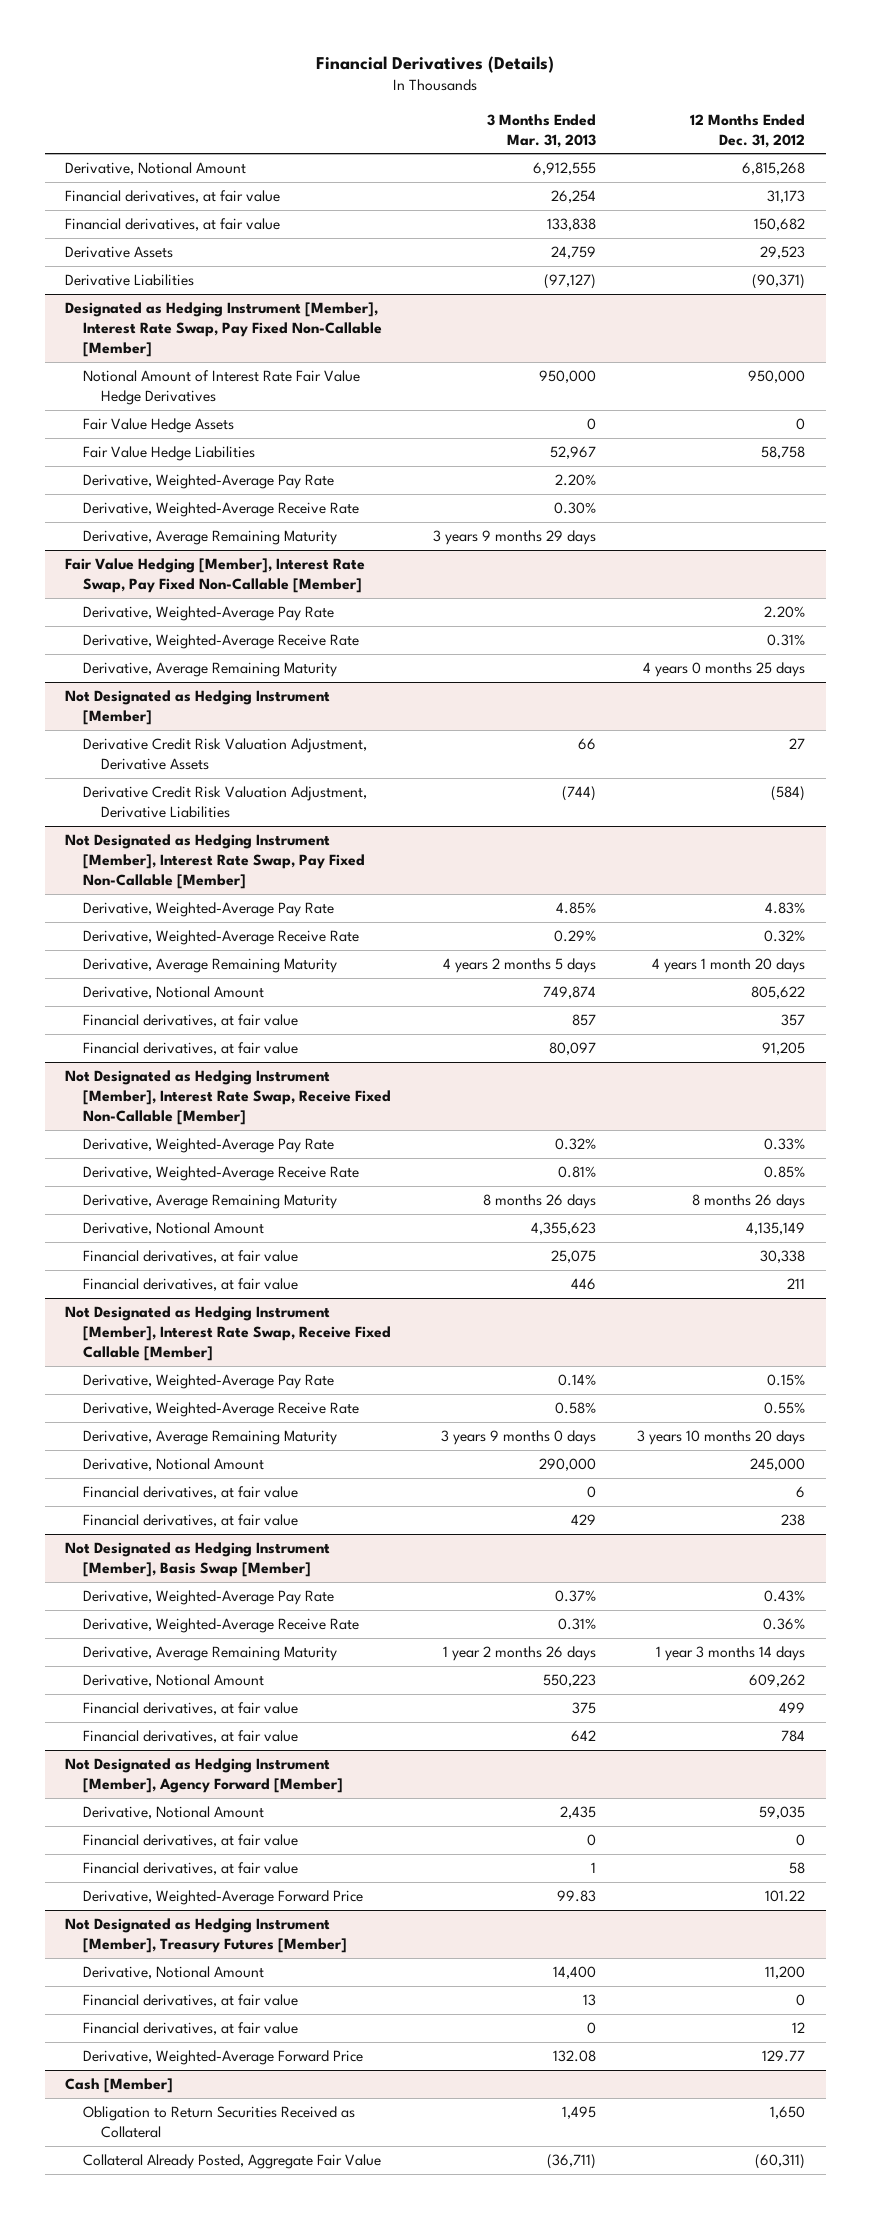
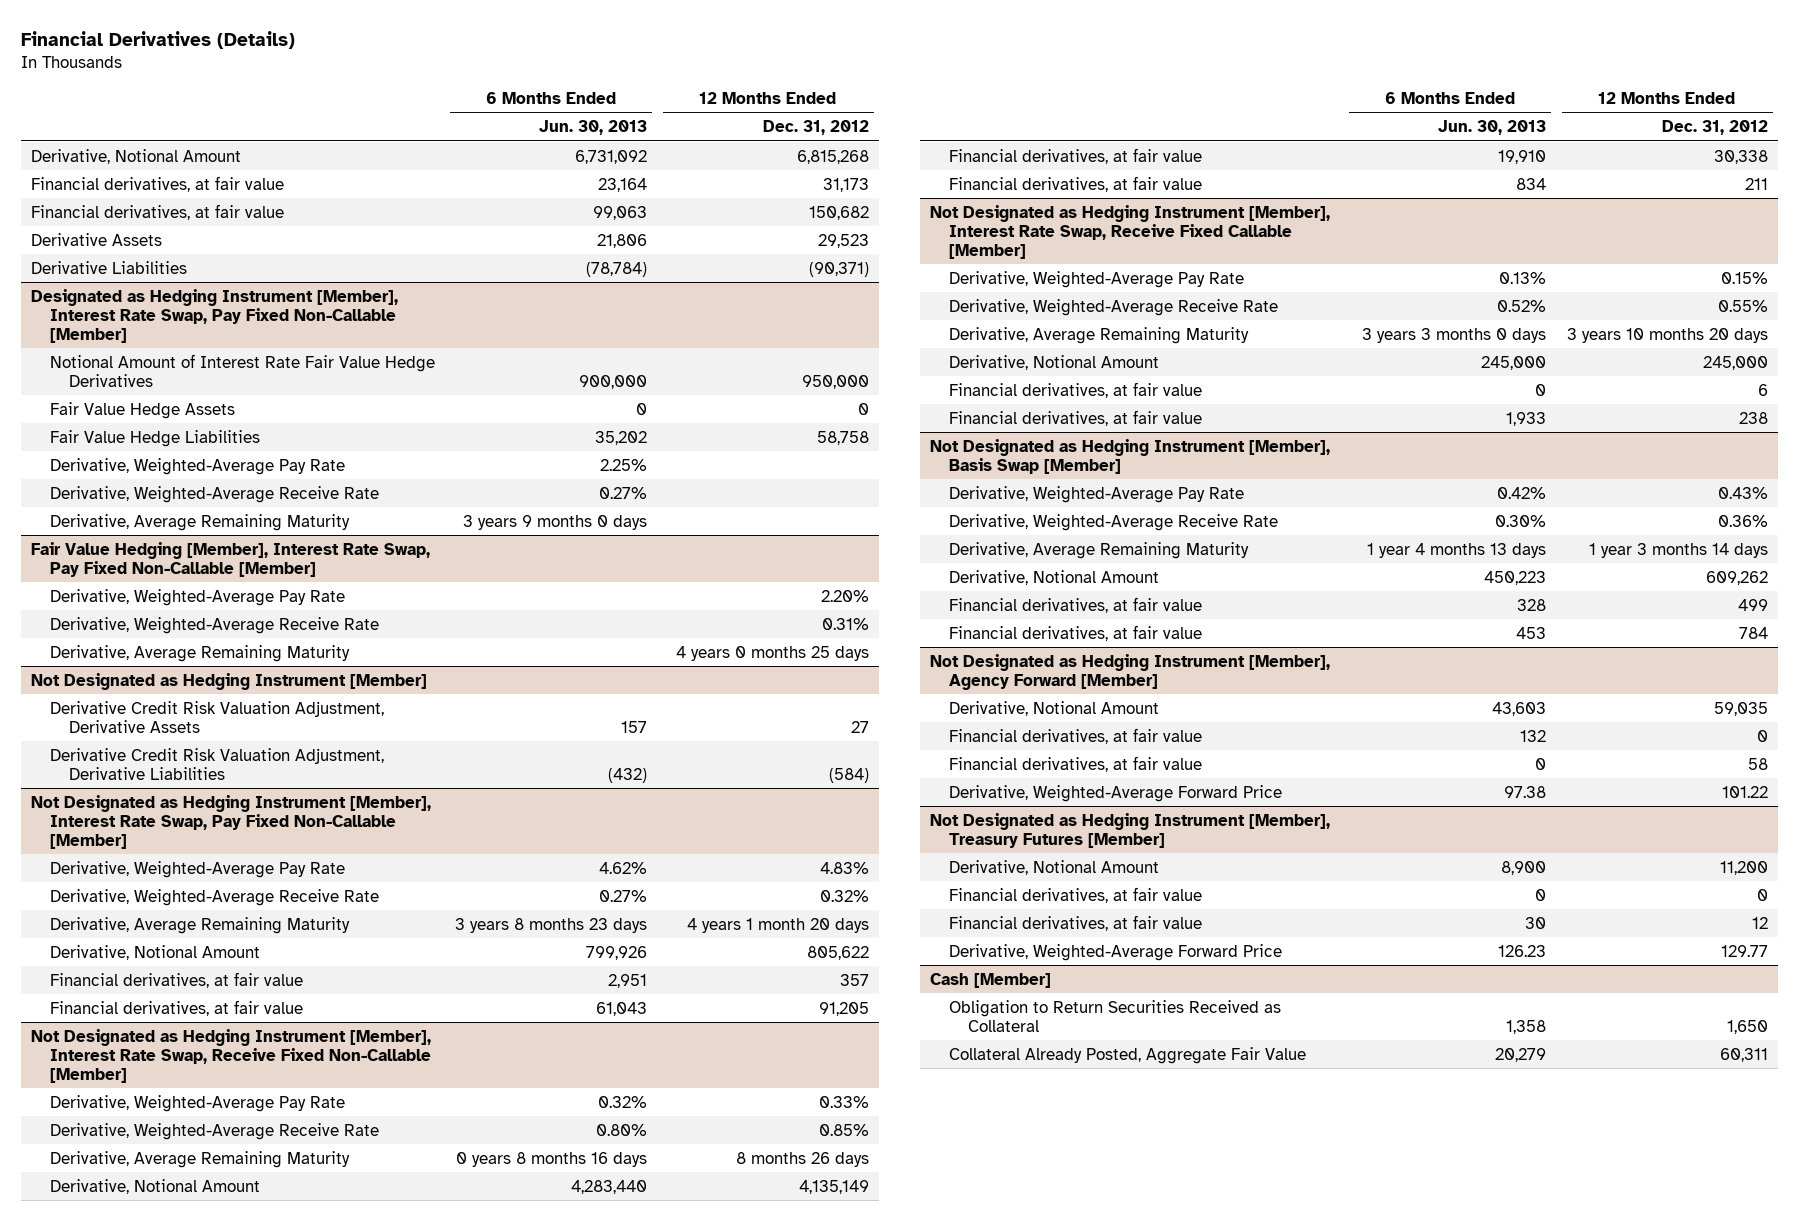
- | 3 Months Ended Mar. 31, 2013 | 12 Months Ended Dec. 31, 2012
+ | 6 Months Ended Jun. 30, 2013 | 12 Months Ended Dec. 31, 2012
@ Cash [Member]
- Collateral Already Posted, Aggregate Fair Value | (36,711) | (60,311)
+ Collateral Already Posted, Aggregate Fair Value | 20,279 | 60,311

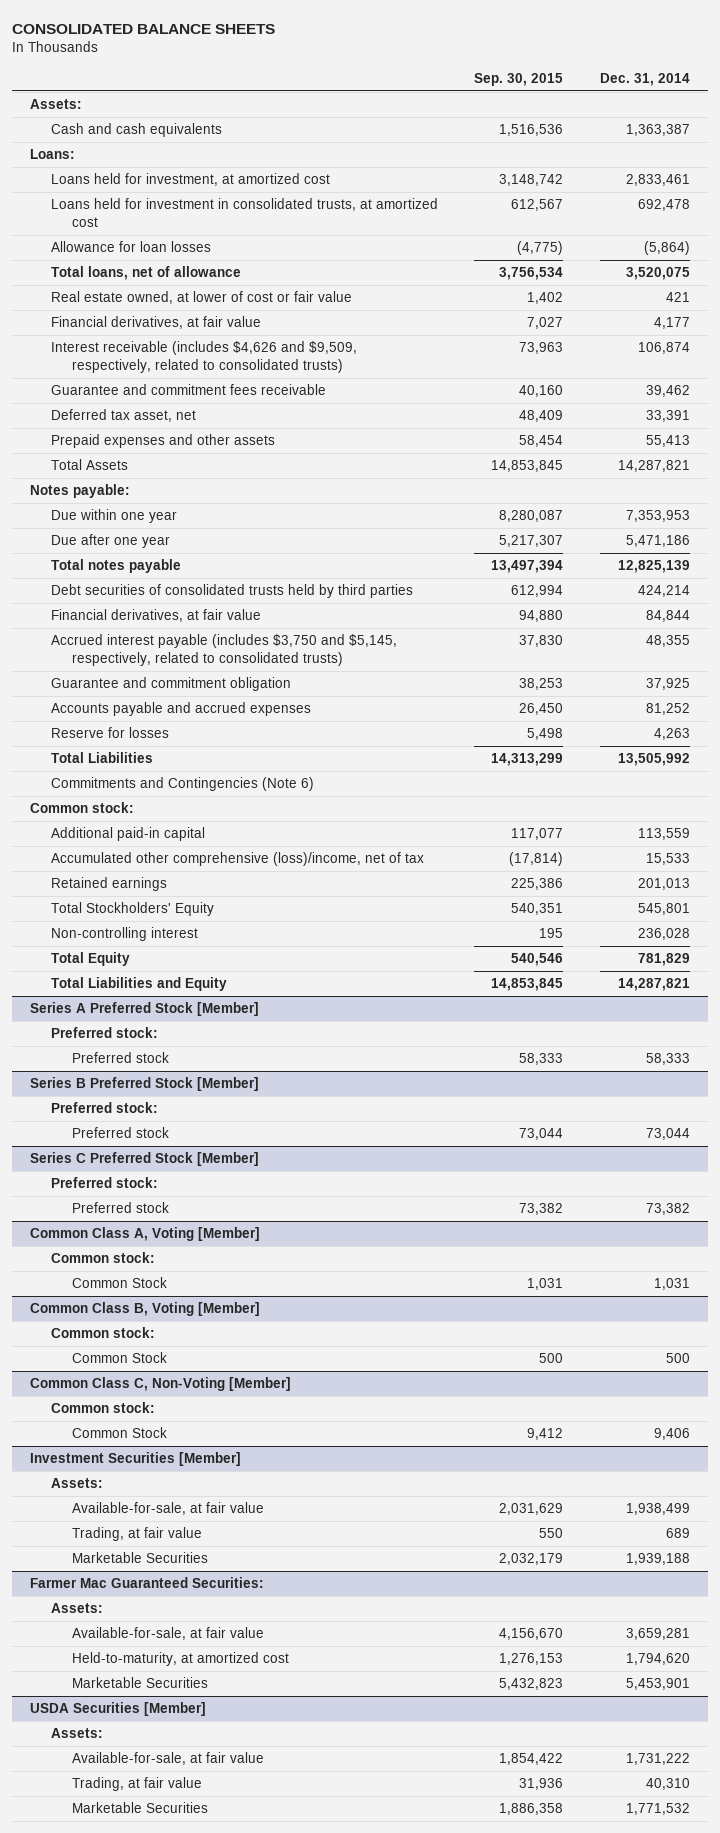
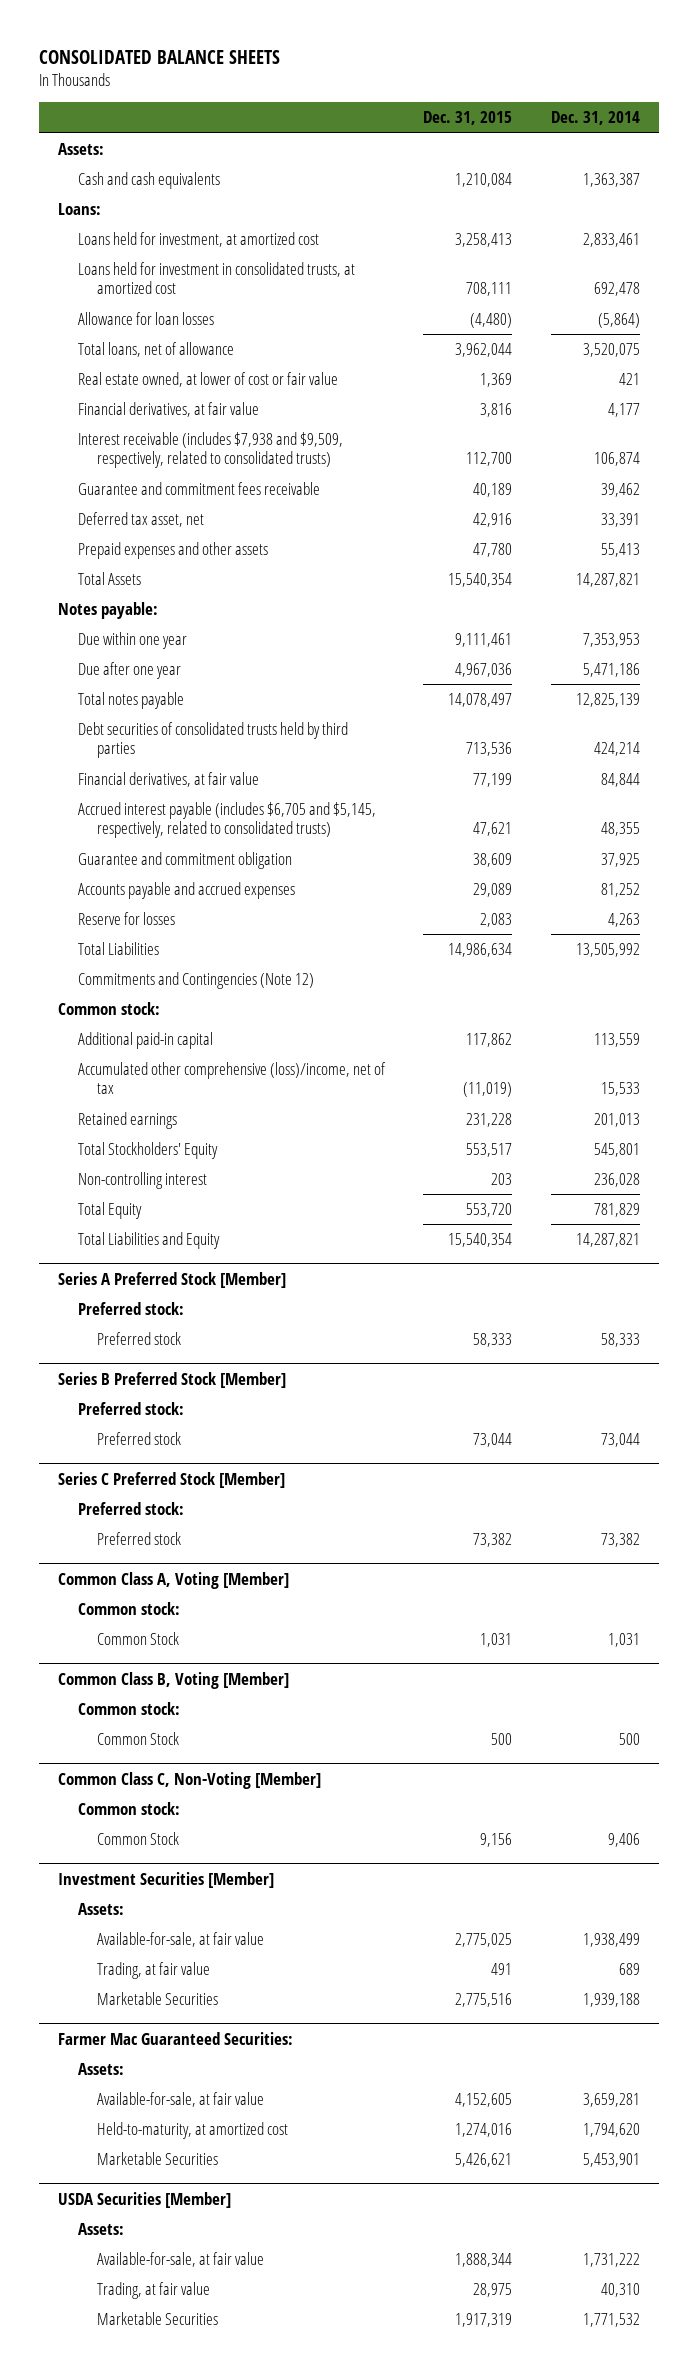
- | Sep. 30, 2015 | Dec. 31, 2014
+ | Dec. 31, 2015 | Dec. 31, 2014
- Interest receivable (includes $4,626 and $9,509, respectively, related to consolidated trusts) | 73,963 | 106,874
+ Interest receivable (includes $7,938 and $9,509, respectively, related to consolidated trusts) | 112,700 | 106,874
- Accrued interest payable (includes $3,750 and $5,145, respectively, related to consolidated trusts) | 37,830 | 48,355
+ Accrued interest payable (includes $6,705 and $5,145, respectively, related to consolidated trusts) | 47,621 | 48,355
- Commitments and Contingencies (Note 6)
+ Commitments and Contingencies (Note 12)

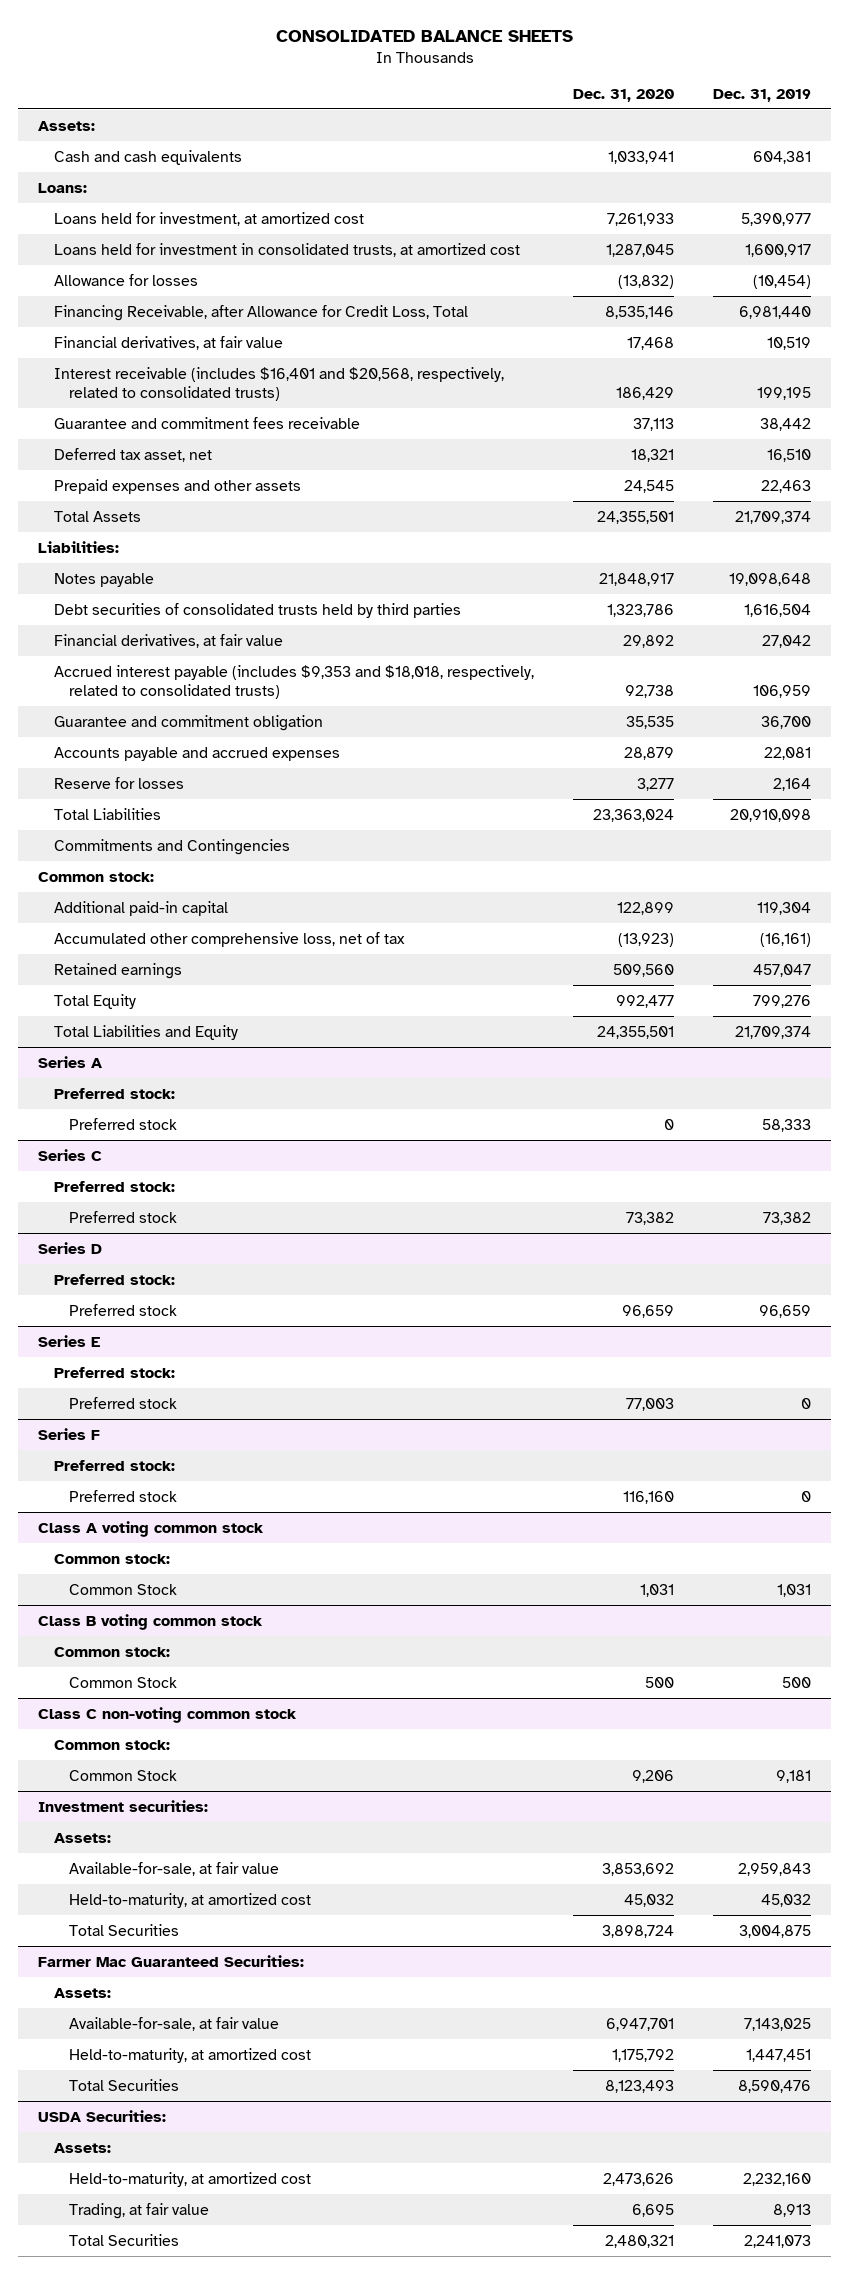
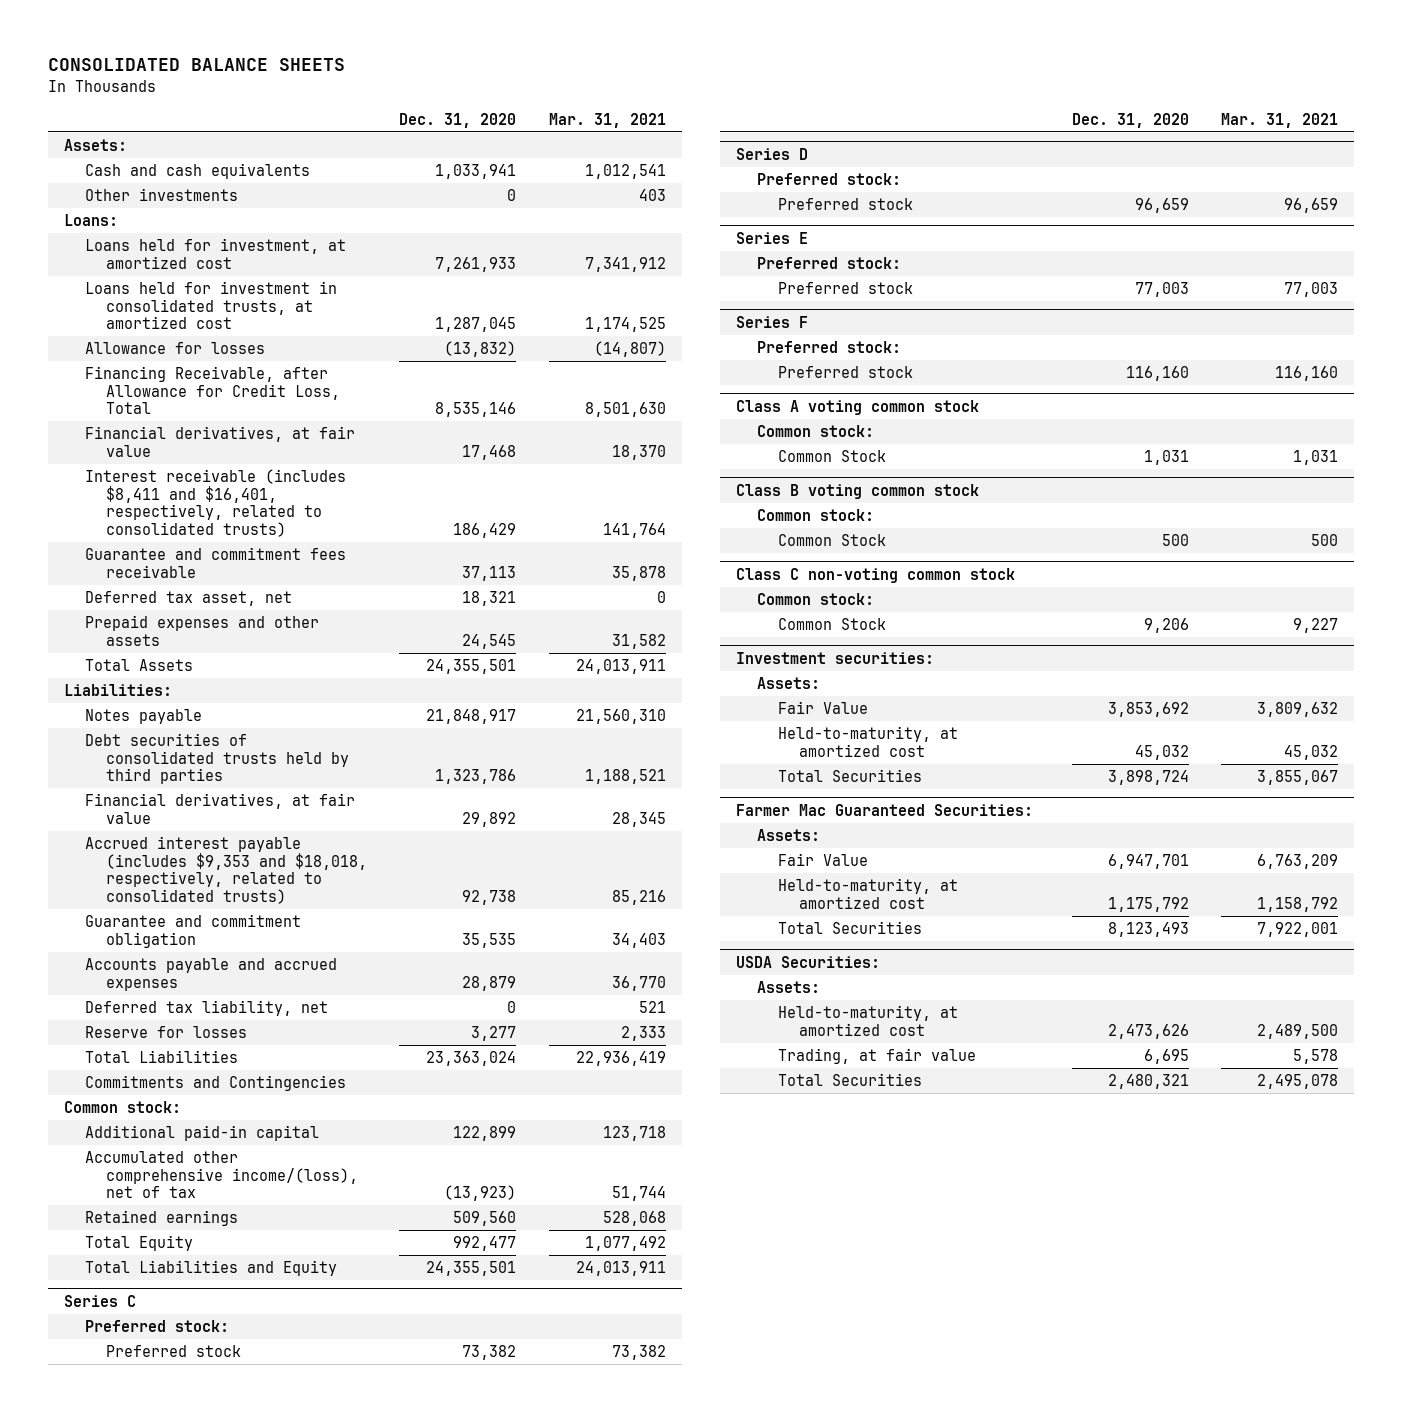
- | Dec. 31, 2020 | Dec. 31, 2019
+ | Dec. 31, 2020 | Mar. 31, 2021
+ Other investments | 0 | 403
- Interest receivable (includes $16,401 and $20,568, respectively, related to consolidated trusts) | 186,429 | 199,195
+ Interest receivable (includes $8,411 and $16,401, respectively, related to consolidated trusts) | 186,429 | 141,764
+ Deferred tax liability, net | 0 | 521
- Accumulated other comprehensive loss, net of tax | (13,923) | (16,161)
+ Accumulated other comprehensive income/(loss), net of tax | (13,923) | 51,744
- Series A
- Preferred stock:
- Preferred stock | 0 | 58,333
@ Investment securities:
- Available-for-sale, at fair value | 3,853,692 | 2,959,843
+ Fair Value | 3,853,692 | 3,809,632
@ Farmer Mac Guaranteed Securities:
- Available-for-sale, at fair value | 6,947,701 | 7,143,025
+ Fair Value | 6,947,701 | 6,763,209

